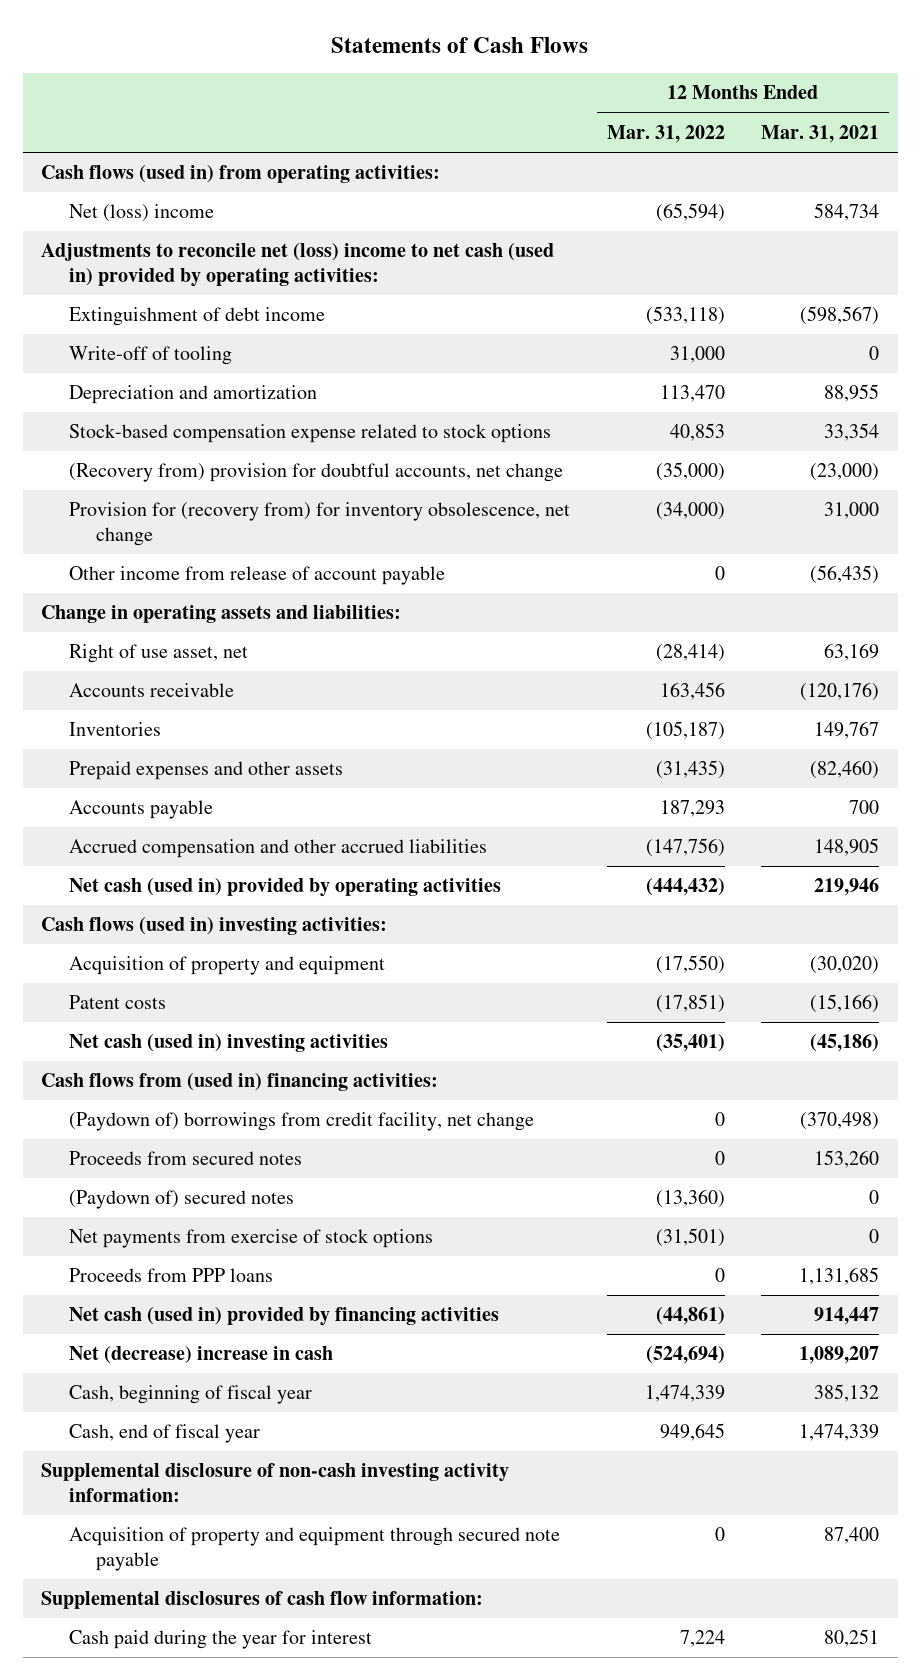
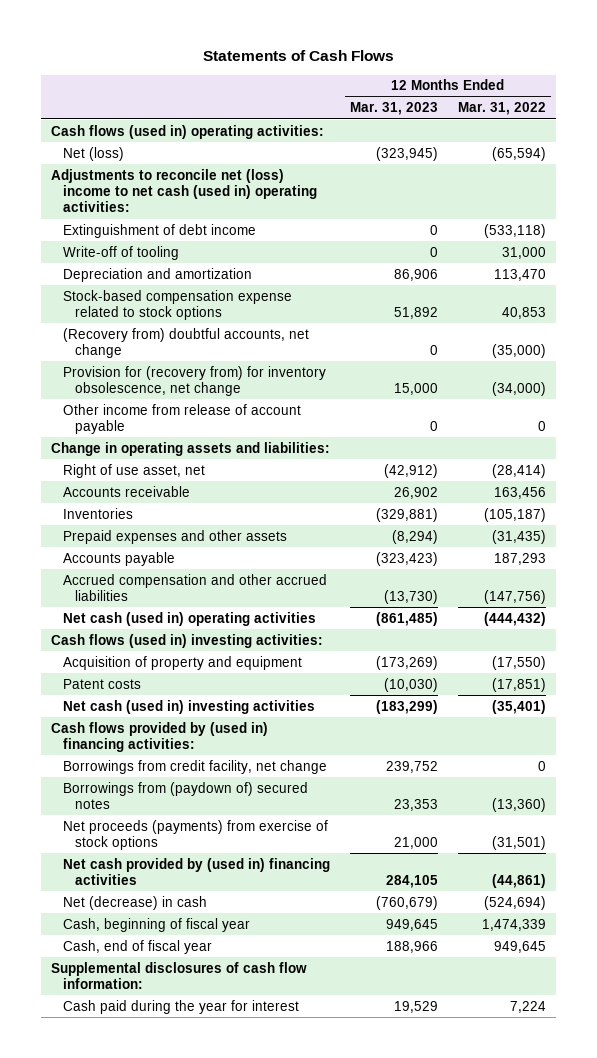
- | 12 Months Ended Mar. 31, 2022 | 12 Months Ended Mar. 31, 2021
+ | 12 Months Ended Mar. 31, 2023 | 12 Months Ended Mar. 31, 2022
- Cash flows (used in) from operating activities:
- Net (loss) income | (65,594) | 584,734
- Adjustments to reconcile net (loss) income to net cash (used in) provided by operating activities:
+ Cash flows (used in) operating activities:
+ Net (loss) | (323,945) | (65,594)
+ Adjustments to reconcile net (loss) income to net cash (used in) operating activities:
- (Recovery from) provision for doubtful accounts, net change | (35,000) | (23,000)
+ (Recovery from) doubtful accounts, net change | 0 | (35,000)
- Net cash (used in) provided by operating activities | (444,432) | 219,946
+ Net cash (used in) operating activities | (861,485) | (444,432)
- Cash flows from (used in) financing activities:
- (Paydown of) borrowings from credit facility, net change | 0 | (370,498)
- Proceeds from secured notes | 0 | 153,260
- (Paydown of) secured notes | (13,360) | 0
- Net payments from exercise of stock options | (31,501) | 0
- Proceeds from PPP loans | 0 | 1,131,685
- Net cash (used in) provided by financing activities | (44,861) | 914,447
- Net (decrease) increase in cash | (524,694) | 1,089,207
+ Cash flows provided by (used in) financing activities:
+ Borrowings from credit facility, net change | 239,752 | 0
+ Borrowings from (paydown of) secured notes | 23,353 | (13,360)
+ Net proceeds (payments) from exercise of stock options | 21,000 | (31,501)
+ Net cash provided by (used in) financing activities | 284,105 | (44,861)
+ Net (decrease) in cash | (760,679) | (524,694)
- Supplemental disclosure of non-cash investing activity information:
- Acquisition of property and equipment through secured note payable | 0 | 87,400

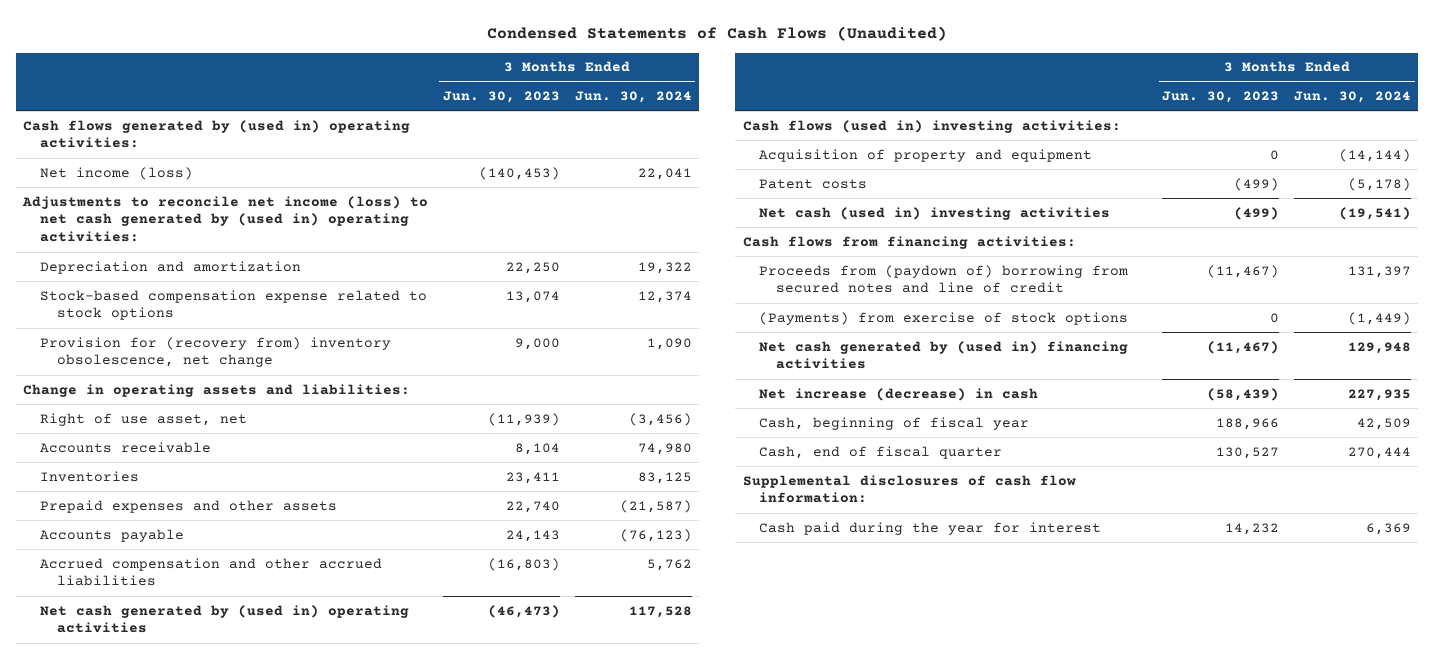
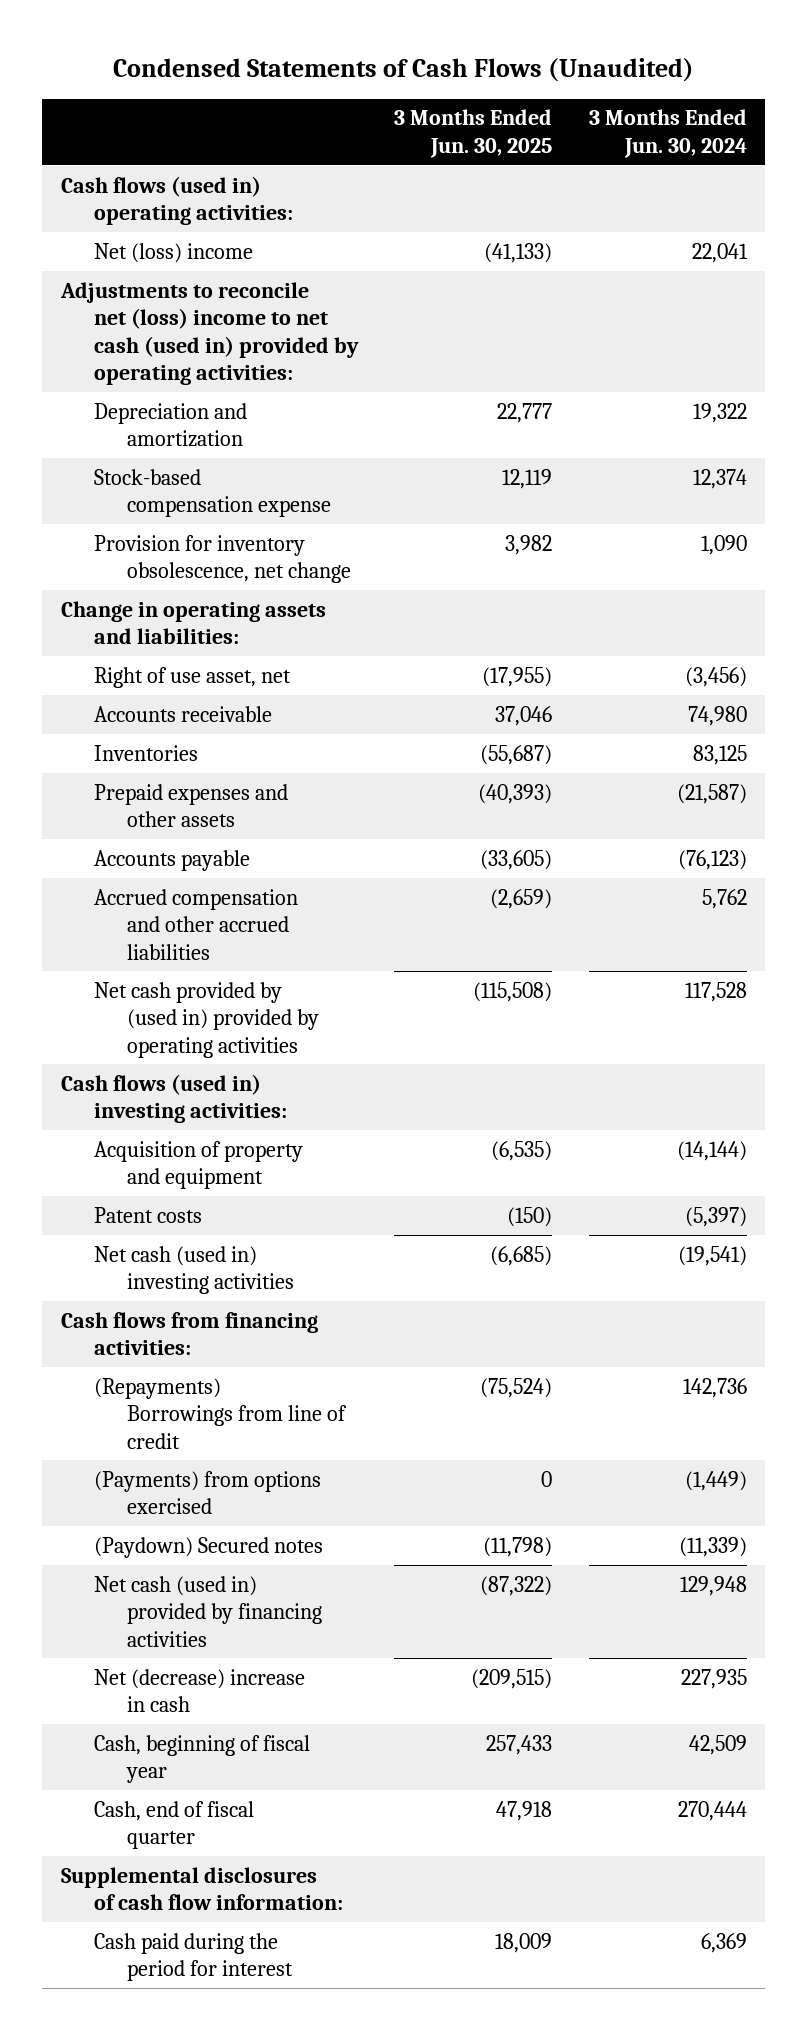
- | 3 Months Ended Jun. 30, 2023 | 3 Months Ended Jun. 30, 2024
+ | 3 Months Ended Jun. 30, 2025 | 3 Months Ended Jun. 30, 2024
- Cash flows generated by (used in) operating activities:
- Net income (loss) | (140,453) | 22,041
- Adjustments to reconcile net income (loss) to net cash generated by (used in) operating activities:
+ Cash flows (used in) operating activities:
+ Net (loss) income | (41,133) | 22,041
+ Adjustments to reconcile net (loss) income to net cash (used in) provided by operating activities:
- Stock-based compensation expense related to stock options | 13,074 | 12,374
- Provision for (recovery from) inventory obsolescence, net change | 9,000 | 1,090
+ Stock-based compensation expense | 12,119 | 12,374
+ Provision for inventory obsolescence, net change | 3,982 | 1,090
- Net cash generated by (used in) operating activities | (46,473) | 117,528
+ Net cash provided by (used in) provided by operating activities | (115,508) | 117,528
- Patent costs | (499) | (5,178)
+ Patent costs | (150) | (5,397)
- Proceeds from (paydown of) borrowing from secured notes and line of credit | (11,467) | 131,397
- (Payments) from exercise of stock options | 0 | (1,449)
- Net cash generated by (used in) financing activities | (11,467) | 129,948
- Net increase (decrease) in cash | (58,439) | 227,935
+ (Repayments) Borrowings from line of credit | (75,524) | 142,736
+ (Payments) from options exercised | 0 | (1,449)
+ (Paydown) Secured notes | (11,798) | (11,339)
+ Net cash (used in) provided by financing activities | (87,322) | 129,948
+ Net (decrease) increase in cash | (209,515) | 227,935
- Cash paid during the year for interest | 14,232 | 6,369
+ Cash paid during the period for interest | 18,009 | 6,369

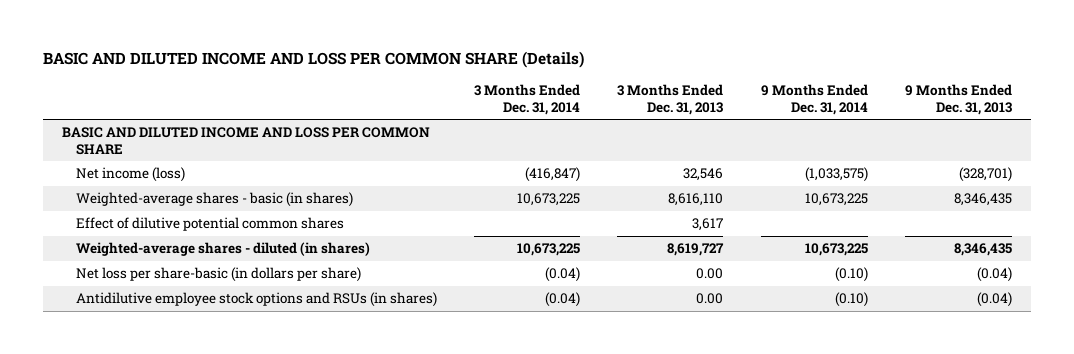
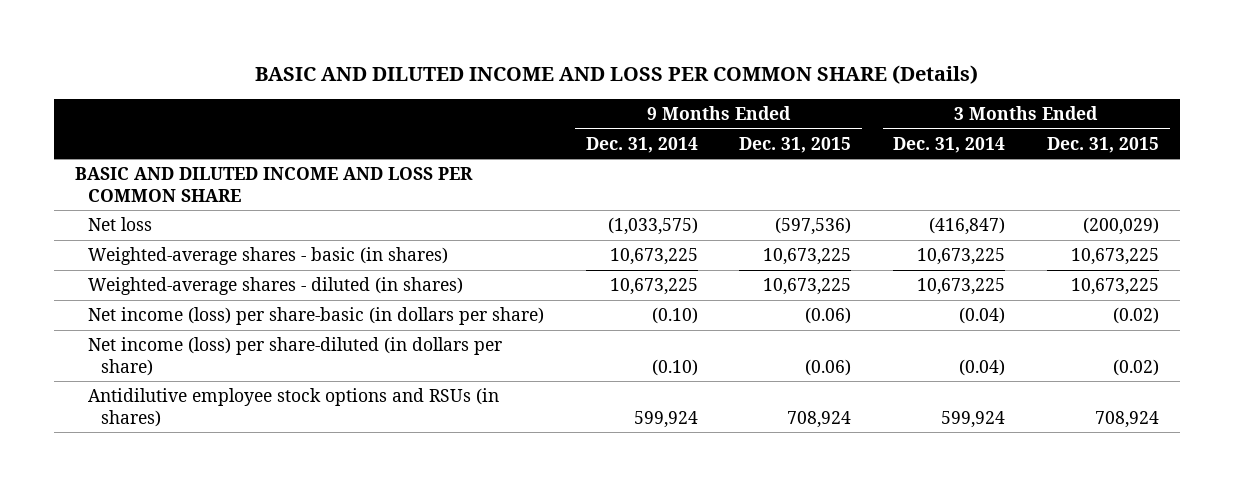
- | 3 Months Ended Dec. 31, 2014 | 3 Months Ended Dec. 31, 2013 | 9 Months Ended Dec. 31, 2014 | 9 Months Ended Dec. 31, 2013
+ | 9 Months Ended Dec. 31, 2014 | 9 Months Ended Dec. 31, 2015 | 3 Months Ended Dec. 31, 2014 | 3 Months Ended Dec. 31, 2015
- Net income (loss) | (416,847) | 32,546 | (1,033,575) | (328,701)
+ Net loss | (1,033,575) | (597,536) | (416,847) | (200,029)
- Effect of dilutive potential common shares | | 3,617 | |
- Net loss per share-basic (in dollars per share) | (0.04) | 0.00 | (0.10) | (0.04)
- Antidilutive employee stock options and RSUs (in shares) | (0.04) | 0.00 | (0.10) | (0.04)
+ Net income (loss) per share-basic (in dollars per share) | (0.10) | (0.06) | (0.04) | (0.02)
+ Net income (loss) per share-diluted (in dollars per share) | (0.10) | (0.06) | (0.04) | (0.02)
+ Antidilutive employee stock options and RSUs (in shares) | 599,924 | 708,924 | 599,924 | 708,924

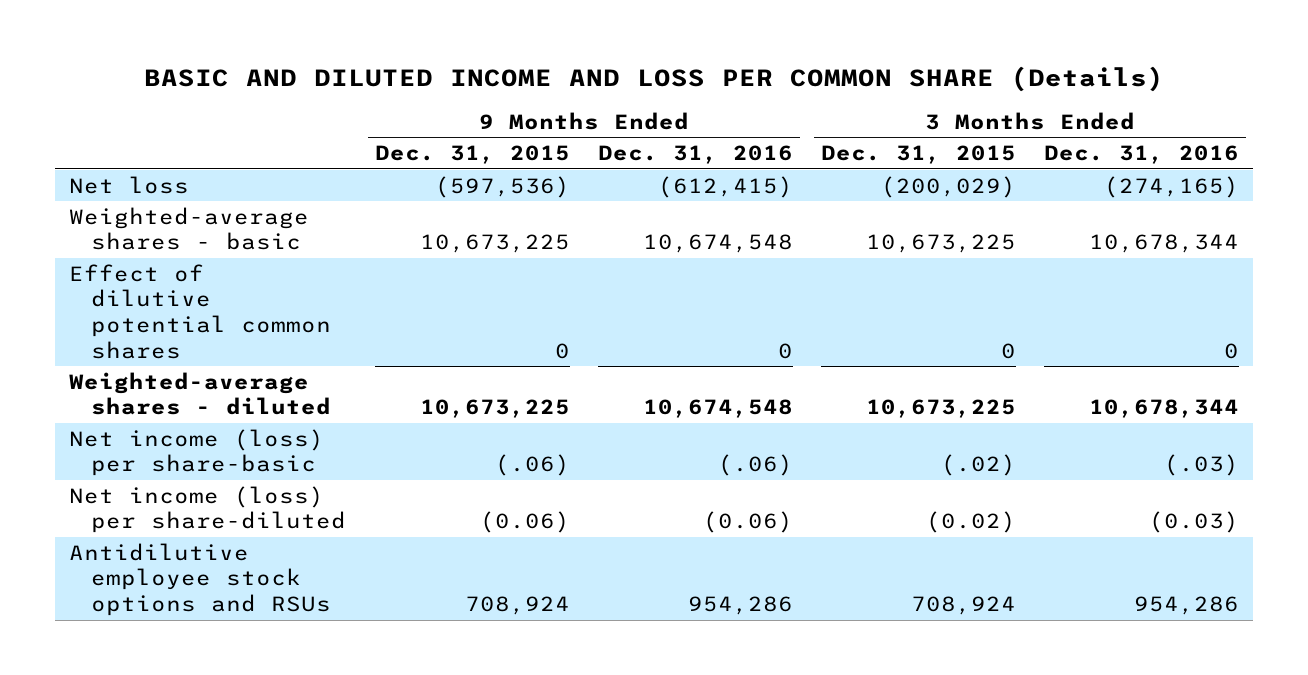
- | 9 Months Ended Dec. 31, 2014 | 9 Months Ended Dec. 31, 2015 | 3 Months Ended Dec. 31, 2014 | 3 Months Ended Dec. 31, 2015
+ | 9 Months Ended Dec. 31, 2015 | 9 Months Ended Dec. 31, 2016 | 3 Months Ended Dec. 31, 2015 | 3 Months Ended Dec. 31, 2016
- BASIC AND DILUTED INCOME AND LOSS PER COMMON SHARE
- Weighted-average shares - basic (in shares) | 10,673,225 | 10,673,225 | 10,673,225 | 10,673,225
- Weighted-average shares - diluted (in shares) | 10,673,225 | 10,673,225 | 10,673,225 | 10,673,225
- Net income (loss) per share-basic (in dollars per share) | (0.10) | (0.06) | (0.04) | (0.02)
- Net income (loss) per share-diluted (in dollars per share) | (0.10) | (0.06) | (0.04) | (0.02)
- Antidilutive employee stock options and RSUs (in shares) | 599,924 | 708,924 | 599,924 | 708,924
+ Weighted-average shares - basic | 10,673,225 | 10,674,548 | 10,673,225 | 10,678,344
+ Effect of dilutive potential common shares | 0 | 0 | 0 | 0
+ Weighted-average shares - diluted | 10,673,225 | 10,674,548 | 10,673,225 | 10,678,344
+ Net income (loss) per share-basic | (.06) | (.06) | (.02) | (.03)
+ Net income (loss) per share-diluted | (0.06) | (0.06) | (0.02) | (0.03)
+ Antidilutive employee stock options and RSUs | 708,924 | 954,286 | 708,924 | 954,286

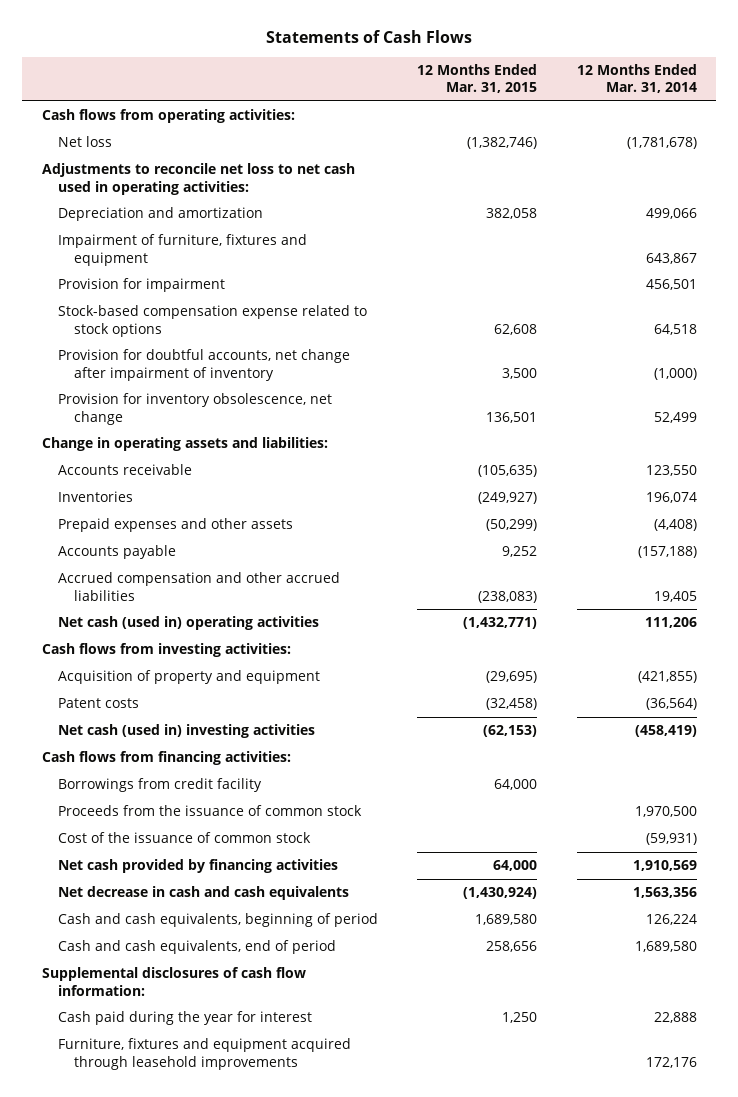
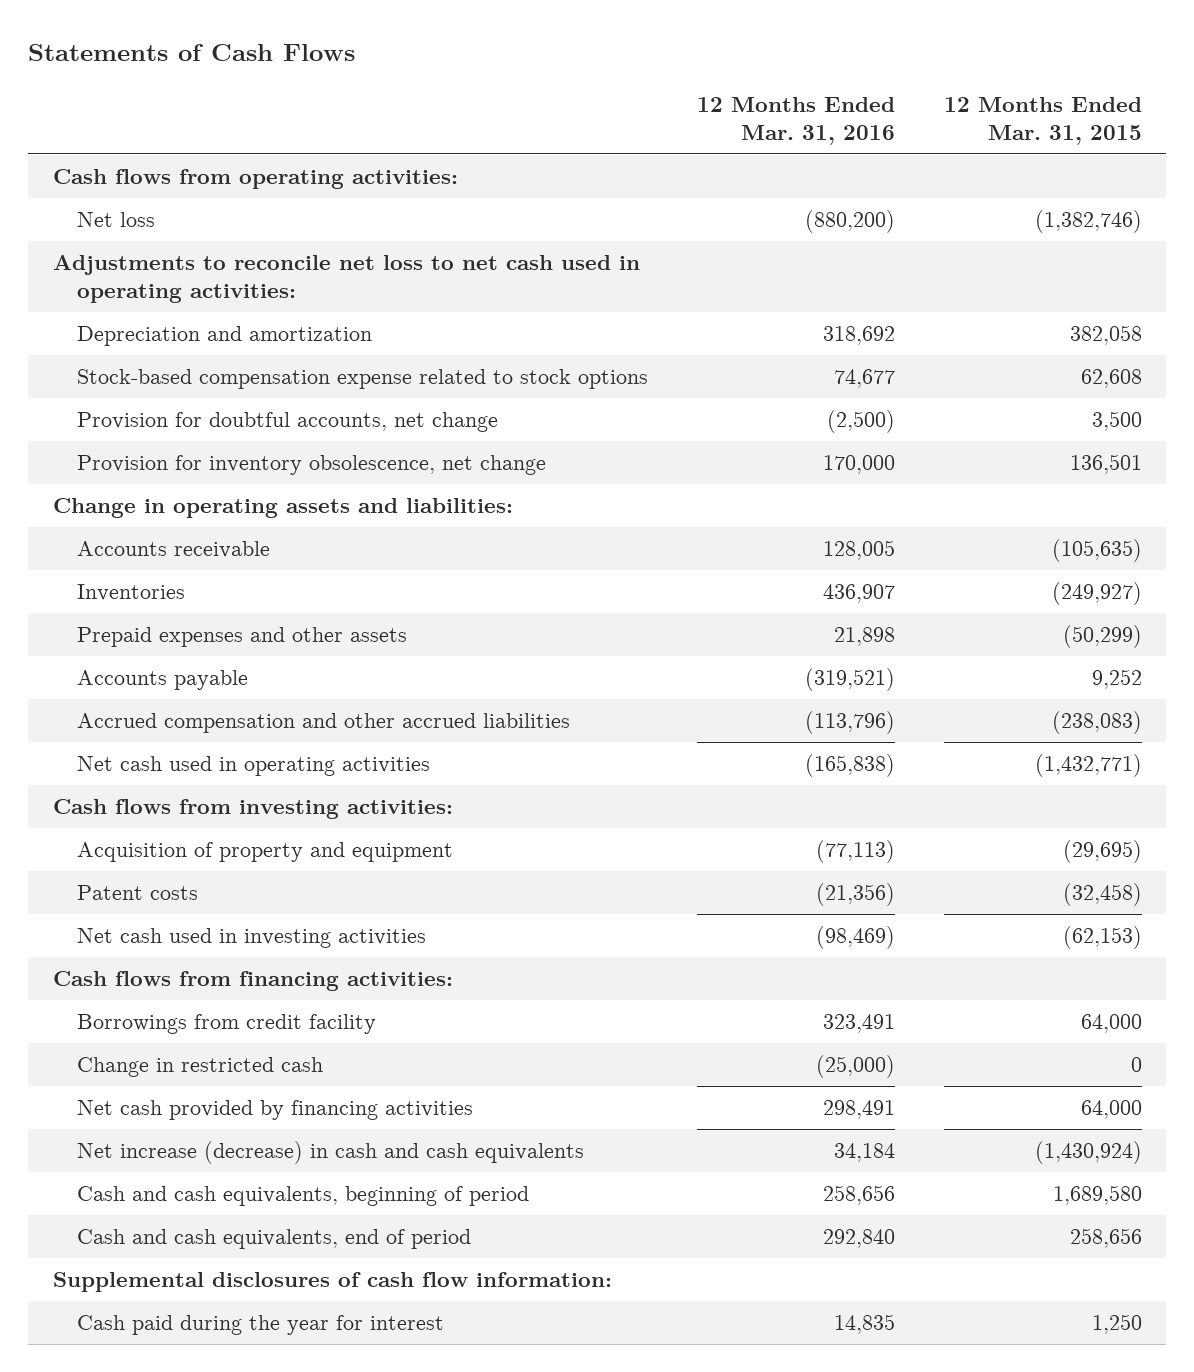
- | 12 Months Ended Mar. 31, 2015 | 12 Months Ended Mar. 31, 2014
+ | 12 Months Ended Mar. 31, 2016 | 12 Months Ended Mar. 31, 2015
- Impairment of furniture, fixtures and equipment | | 643,867
- Provision for impairment | | 456,501
- Provision for doubtful accounts, net change after impairment of inventory | 3,500 | (1,000)
+ Provision for doubtful accounts, net change | (2,500) | 3,500
- Net cash (used in) operating activities | (1,432,771) | 111,206
+ Net cash used in operating activities | (165,838) | (1,432,771)
- Net cash (used in) investing activities | (62,153) | (458,419)
+ Net cash used in investing activities | (98,469) | (62,153)
- Proceeds from the issuance of common stock | | 1,970,500
- Cost of the issuance of common stock | | (59,931)
+ Change in restricted cash | (25,000) | 0
- Net decrease in cash and cash equivalents | (1,430,924) | 1,563,356
+ Net increase (decrease) in cash and cash equivalents | 34,184 | (1,430,924)
- Furniture, fixtures and equipment acquired through leasehold improvements | | 172,176

